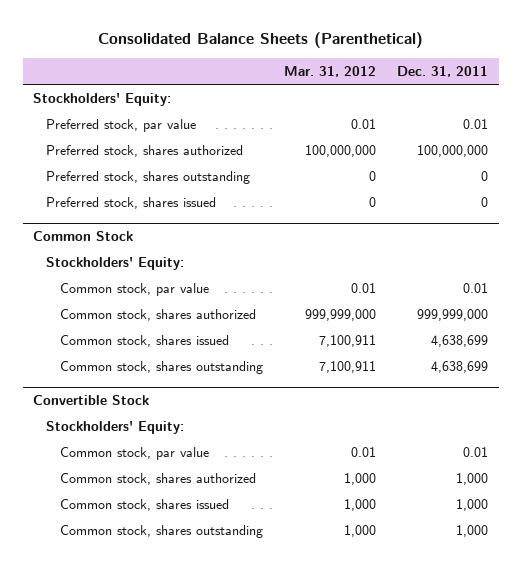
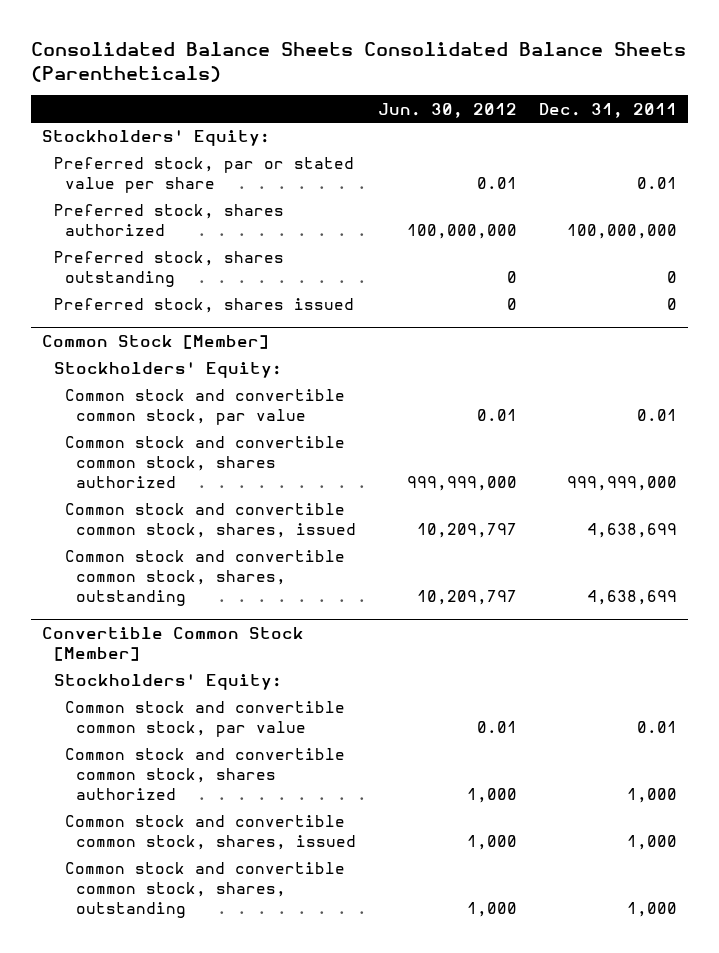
- Consolidated Balance Sheets (Parenthetical)
+ Consolidated Balance Sheets Consolidated Balance Sheets (Parentheticals)
- | Mar. 31, 2012 | Dec. 31, 2011
+ | Jun. 30, 2012 | Dec. 31, 2011
- Preferred stock, par value | 0.01 | 0.01
+ Preferred stock, par or stated value per share | 0.01 | 0.01
- Common Stock
+ Common Stock [Member]
- Common stock, par value | 0.01 | 0.01
- Common stock, shares authorized | 999,999,000 | 999,999,000
- Common stock, shares issued | 7,100,911 | 4,638,699
- Common stock, shares outstanding | 7,100,911 | 4,638,699
- Convertible Stock
+ Common stock and convertible common stock, par value | 0.01 | 0.01
+ Common stock and convertible common stock, shares authorized | 999,999,000 | 999,999,000
+ Common stock and convertible common stock, shares, issued | 10,209,797 | 4,638,699
+ Common stock and convertible common stock, shares, outstanding | 10,209,797 | 4,638,699
+ Convertible Common Stock [Member]
- Common stock, par value | 0.01 | 0.01
- Common stock, shares authorized | 1,000 | 1,000
- Common stock, shares issued | 1,000 | 1,000
- Common stock, shares outstanding | 1,000 | 1,000
+ Common stock and convertible common stock, par value | 0.01 | 0.01
+ Common stock and convertible common stock, shares authorized | 1,000 | 1,000
+ Common stock and convertible common stock, shares, issued | 1,000 | 1,000
+ Common stock and convertible common stock, shares, outstanding | 1,000 | 1,000

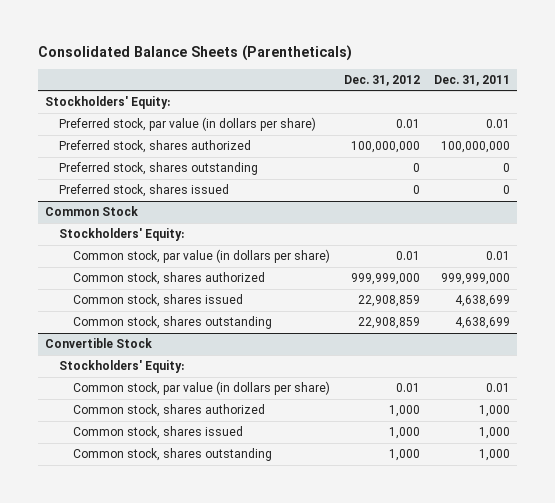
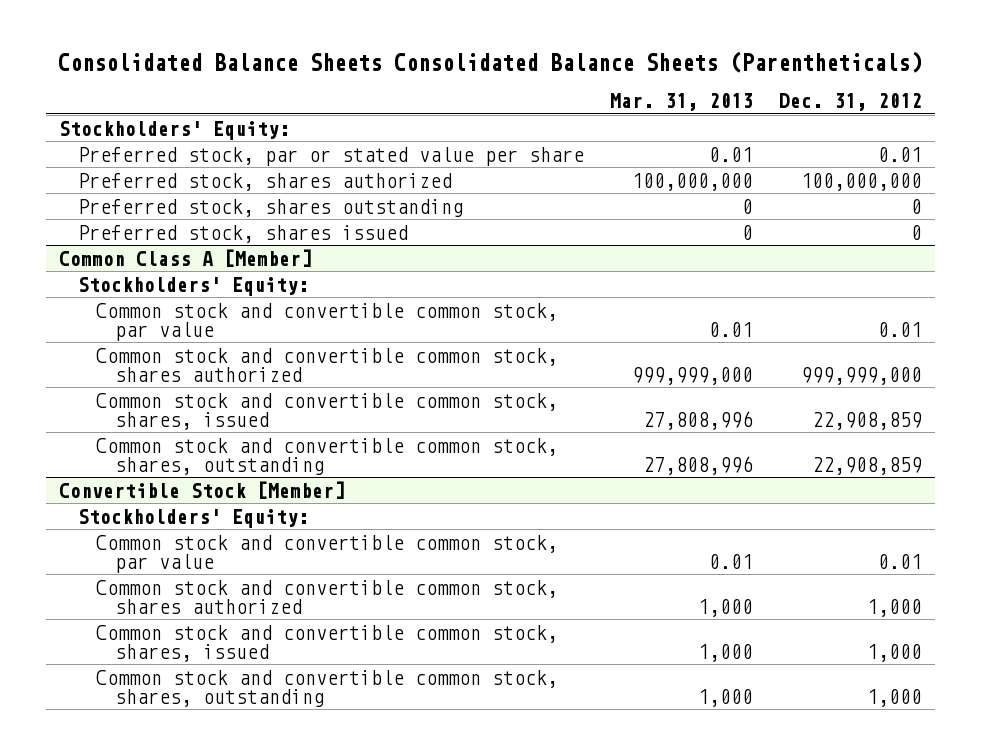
- Consolidated Balance Sheets (Parentheticals)
+ Consolidated Balance Sheets Consolidated Balance Sheets (Parentheticals)
- | Dec. 31, 2012 | Dec. 31, 2011
+ | Mar. 31, 2013 | Dec. 31, 2012
- Preferred stock, par value (in dollars per share) | 0.01 | 0.01
+ Preferred stock, par or stated value per share | 0.01 | 0.01
- Common Stock
+ Common Class A [Member]
- Common stock, par value (in dollars per share) | 0.01 | 0.01
- Common stock, shares authorized | 999,999,000 | 999,999,000
- Common stock, shares issued | 22,908,859 | 4,638,699
- Common stock, shares outstanding | 22,908,859 | 4,638,699
- Convertible Stock
+ Common stock and convertible common stock, par value | 0.01 | 0.01
+ Common stock and convertible common stock, shares authorized | 999,999,000 | 999,999,000
+ Common stock and convertible common stock, shares, issued | 27,808,996 | 22,908,859
+ Common stock and convertible common stock, shares, outstanding | 27,808,996 | 22,908,859
+ Convertible Stock [Member]
- Common stock, par value (in dollars per share) | 0.01 | 0.01
- Common stock, shares authorized | 1,000 | 1,000
- Common stock, shares issued | 1,000 | 1,000
- Common stock, shares outstanding | 1,000 | 1,000
+ Common stock and convertible common stock, par value | 0.01 | 0.01
+ Common stock and convertible common stock, shares authorized | 1,000 | 1,000
+ Common stock and convertible common stock, shares, issued | 1,000 | 1,000
+ Common stock and convertible common stock, shares, outstanding | 1,000 | 1,000

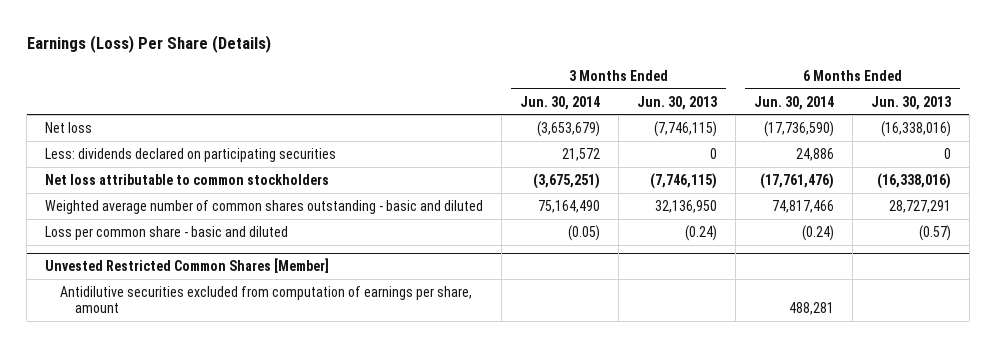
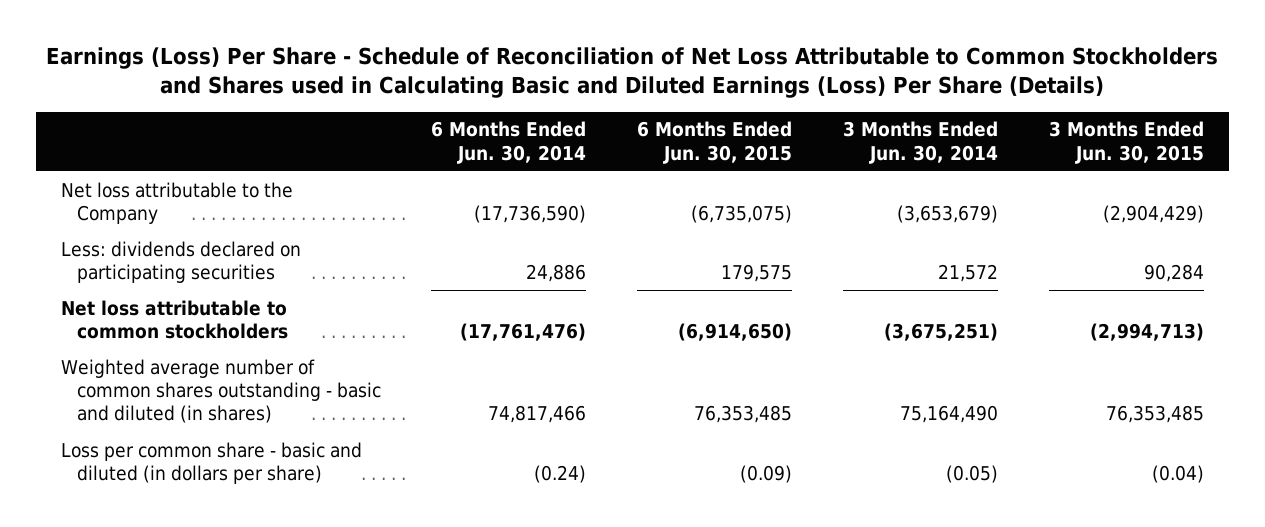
- Earnings (Loss) Per Share (Details)
+ Earnings (Loss) Per Share - Schedule of Reconciliation of Net Loss Attributable to Common Stockholders and Shares used in Calculating Basic and Diluted Earnings (Loss) Per Share (Details)
- | 3 Months Ended Jun. 30, 2014 | 3 Months Ended Jun. 30, 2013 | 6 Months Ended Jun. 30, 2014 | 6 Months Ended Jun. 30, 2013
+ | 6 Months Ended Jun. 30, 2014 | 6 Months Ended Jun. 30, 2015 | 3 Months Ended Jun. 30, 2014 | 3 Months Ended Jun. 30, 2015
- Net loss | (3,653,679) | (7,746,115) | (17,736,590) | (16,338,016)
+ Net loss attributable to the Company | (17,736,590) | (6,735,075) | (3,653,679) | (2,904,429)
- Weighted average number of common shares outstanding - basic and diluted | 75,164,490 | 32,136,950 | 74,817,466 | 28,727,291
- Loss per common share - basic and diluted | (0.05) | (0.24) | (0.24) | (0.57)
- Unvested Restricted Common Shares [Member]
- Antidilutive securities excluded from computation of earnings per share, amount | | | 488,281 |
+ Weighted average number of common shares outstanding - basic and diluted (in shares) | 74,817,466 | 76,353,485 | 75,164,490 | 76,353,485
+ Loss per common share - basic and diluted (in dollars per share) | (0.24) | (0.09) | (0.05) | (0.04)

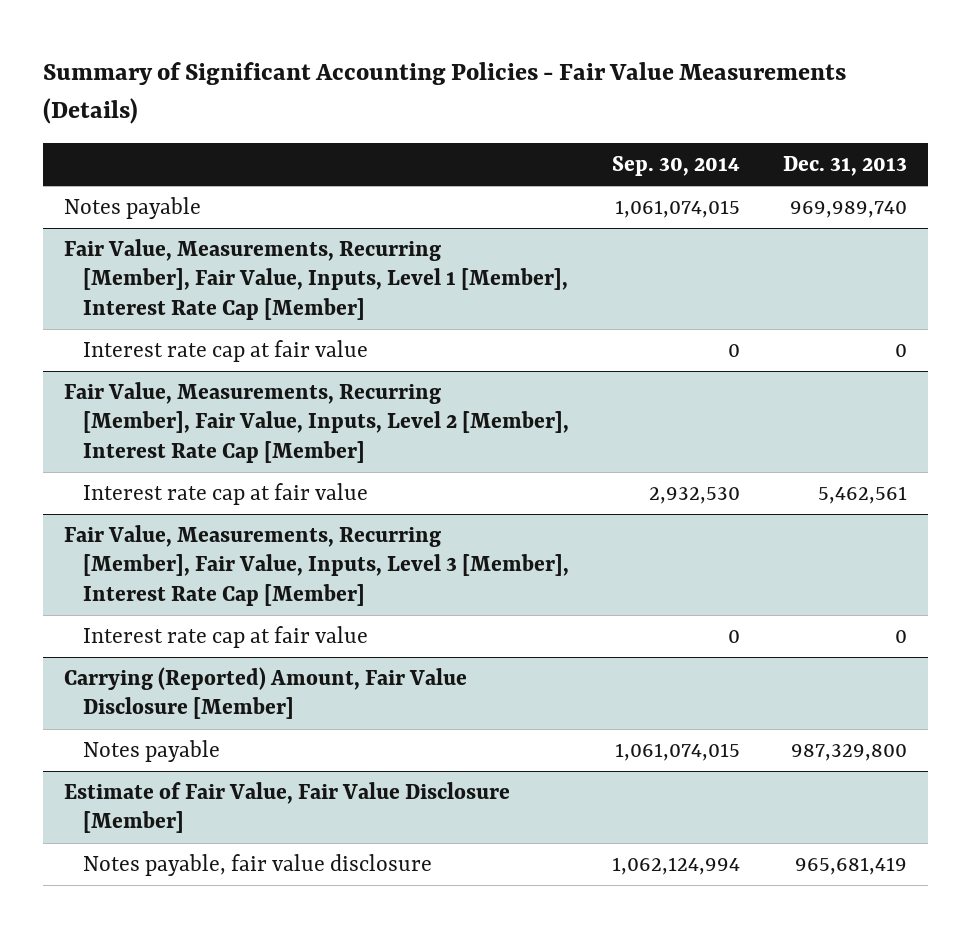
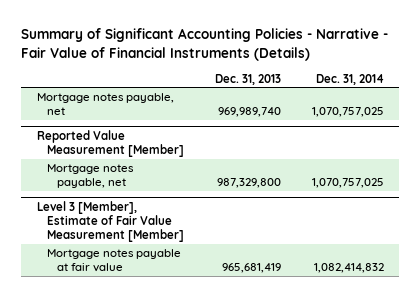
- Summary of Significant Accounting Policies - Fair Value Measurements (Details)
+ Summary of Significant Accounting Policies - Narrative - Fair Value of Financial Instruments (Details)
- | Sep. 30, 2014 | Dec. 31, 2013
+ | Dec. 31, 2013 | Dec. 31, 2014
- Notes payable | 1,061,074,015 | 969,989,740
- Fair Value, Measurements, Recurring [Member], Fair Value, Inputs, Level 1 [Member], Interest Rate Cap [Member]
- Interest rate cap at fair value | 0 | 0
- Fair Value, Measurements, Recurring [Member], Fair Value, Inputs, Level 2 [Member], Interest Rate Cap [Member]
- Interest rate cap at fair value | 2,932,530 | 5,462,561
- Fair Value, Measurements, Recurring [Member], Fair Value, Inputs, Level 3 [Member], Interest Rate Cap [Member]
- Interest rate cap at fair value | 0 | 0
- Carrying (Reported) Amount, Fair Value Disclosure [Member]
- Notes payable | 1,061,074,015 | 987,329,800
- Estimate of Fair Value, Fair Value Disclosure [Member]
- Notes payable, fair value disclosure | 1,062,124,994 | 965,681,419
+ Mortgage notes payable, net | 969,989,740 | 1,070,757,025
+ Reported Value Measurement [Member]
+ Mortgage notes payable, net | 987,329,800 | 1,070,757,025
+ Level 3 [Member], Estimate of Fair Value Measurement [Member]
+ Mortgage notes payable at fair value | 965,681,419 | 1,082,414,832

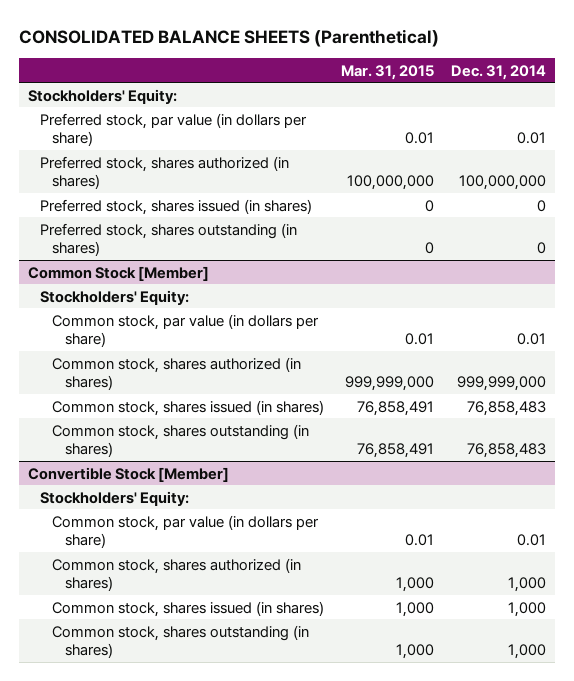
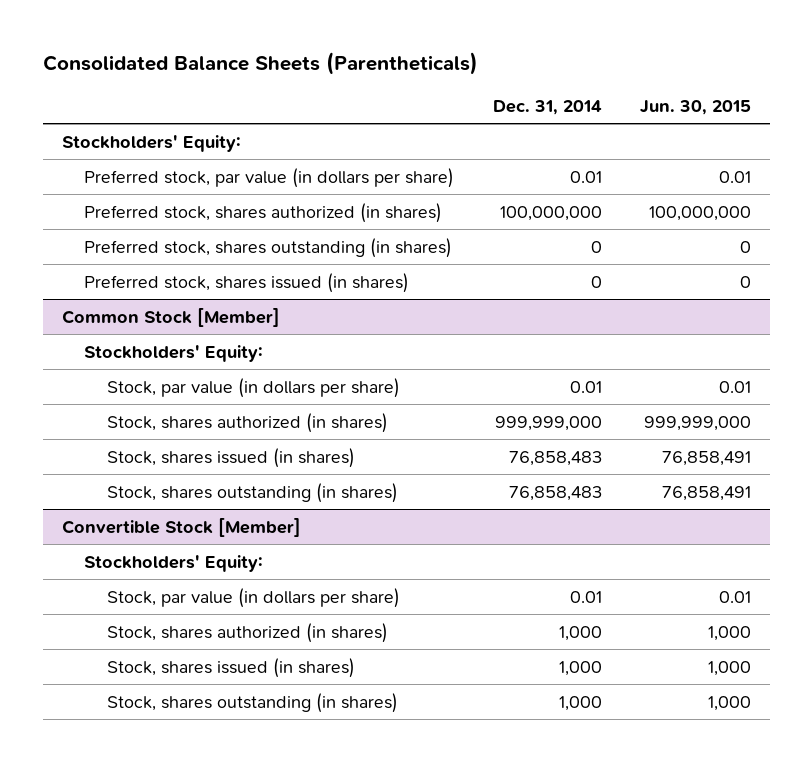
- CONSOLIDATED BALANCE SHEETS (Parenthetical)
+ Consolidated Balance Sheets (Parentheticals)
- | Mar. 31, 2015 | Dec. 31, 2014
+ | Dec. 31, 2014 | Jun. 30, 2015
moved down: Preferred stock, shares issued (in shares) | 0 | 0
@ Common Stock [Member]
- Common stock, par value (in dollars per share) | 0.01 | 0.01
- Common stock, shares authorized (in shares) | 999,999,000 | 999,999,000
- Common stock, shares issued (in shares) | 76,858,491 | 76,858,483
- Common stock, shares outstanding (in shares) | 76,858,491 | 76,858,483
+ Stock, par value (in dollars per share) | 0.01 | 0.01
+ Stock, shares authorized (in shares) | 999,999,000 | 999,999,000
+ Stock, shares issued (in shares) | 76,858,483 | 76,858,491
+ Stock, shares outstanding (in shares) | 76,858,483 | 76,858,491
@ Convertible Stock [Member]
- Common stock, par value (in dollars per share) | 0.01 | 0.01
- Common stock, shares authorized (in shares) | 1,000 | 1,000
- Common stock, shares issued (in shares) | 1,000 | 1,000
- Common stock, shares outstanding (in shares) | 1,000 | 1,000
+ Stock, par value (in dollars per share) | 0.01 | 0.01
+ Stock, shares authorized (in shares) | 1,000 | 1,000
+ Stock, shares issued (in shares) | 1,000 | 1,000
+ Stock, shares outstanding (in shares) | 1,000 | 1,000

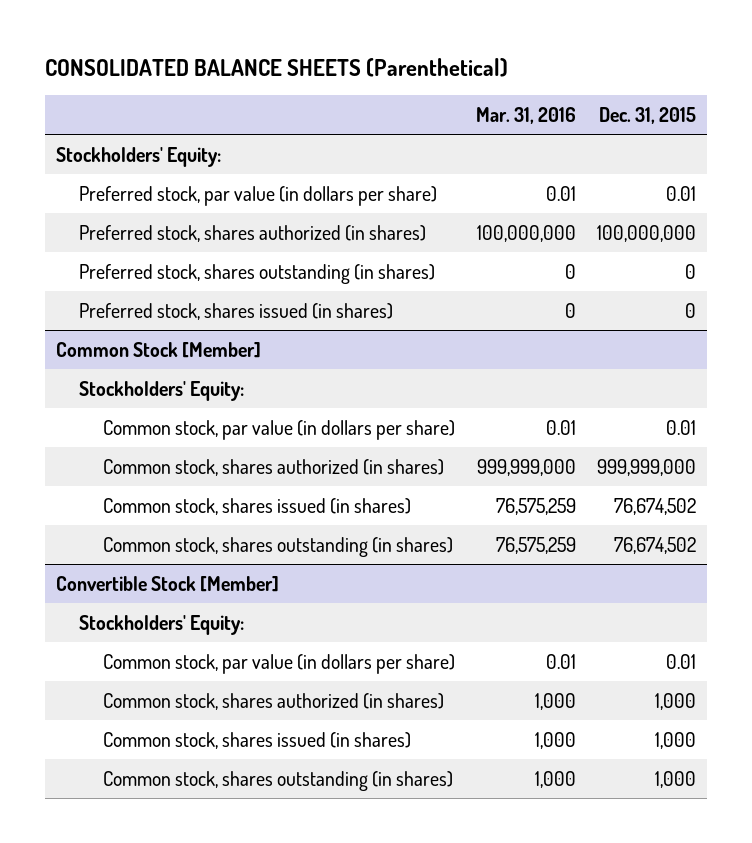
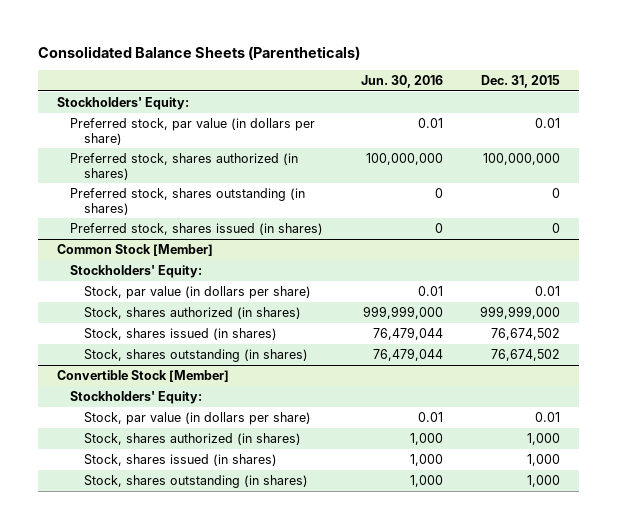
- CONSOLIDATED BALANCE SHEETS (Parenthetical)
+ Consolidated Balance Sheets (Parentheticals)
- | Mar. 31, 2016 | Dec. 31, 2015
+ | Jun. 30, 2016 | Dec. 31, 2015
@ Common Stock [Member]
- Common stock, par value (in dollars per share) | 0.01 | 0.01
- Common stock, shares authorized (in shares) | 999,999,000 | 999,999,000
- Common stock, shares issued (in shares) | 76,575,259 | 76,674,502
- Common stock, shares outstanding (in shares) | 76,575,259 | 76,674,502
+ Stock, par value (in dollars per share) | 0.01 | 0.01
+ Stock, shares authorized (in shares) | 999,999,000 | 999,999,000
+ Stock, shares issued (in shares) | 76,479,044 | 76,674,502
+ Stock, shares outstanding (in shares) | 76,479,044 | 76,674,502
@ Convertible Stock [Member]
- Common stock, par value (in dollars per share) | 0.01 | 0.01
- Common stock, shares authorized (in shares) | 1,000 | 1,000
- Common stock, shares issued (in shares) | 1,000 | 1,000
- Common stock, shares outstanding (in shares) | 1,000 | 1,000
+ Stock, par value (in dollars per share) | 0.01 | 0.01
+ Stock, shares authorized (in shares) | 1,000 | 1,000
+ Stock, shares issued (in shares) | 1,000 | 1,000
+ Stock, shares outstanding (in shares) | 1,000 | 1,000

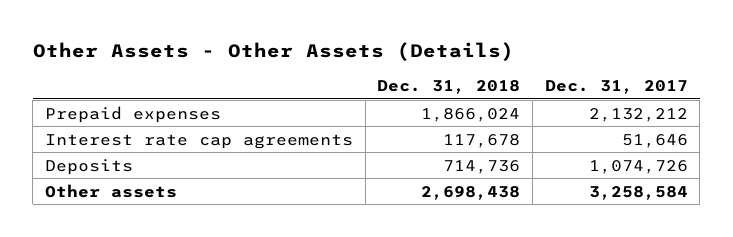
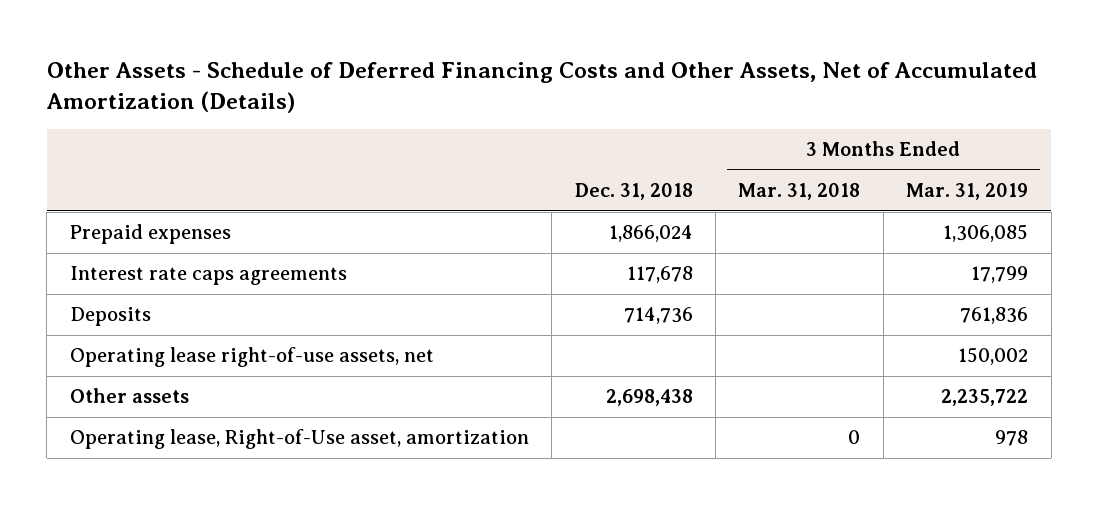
- Other Assets - Other Assets (Details)
+ Other Assets - Schedule of Deferred Financing Costs and Other Assets, Net of Accumulated Amortization (Details)
- | Dec. 31, 2018 | Dec. 31, 2017
+ | Dec. 31, 2018 | 3 Months Ended Mar. 31, 2018 | 3 Months Ended Mar. 31, 2019
- Interest rate cap agreements | 117,678 | 51,646
+ Interest rate caps agreements | 117,678 | | 17,799
+ Operating lease right-of-use assets, net | | | 150,002
+ Operating lease, Right-of-Use asset, amortization | | 0 | 978

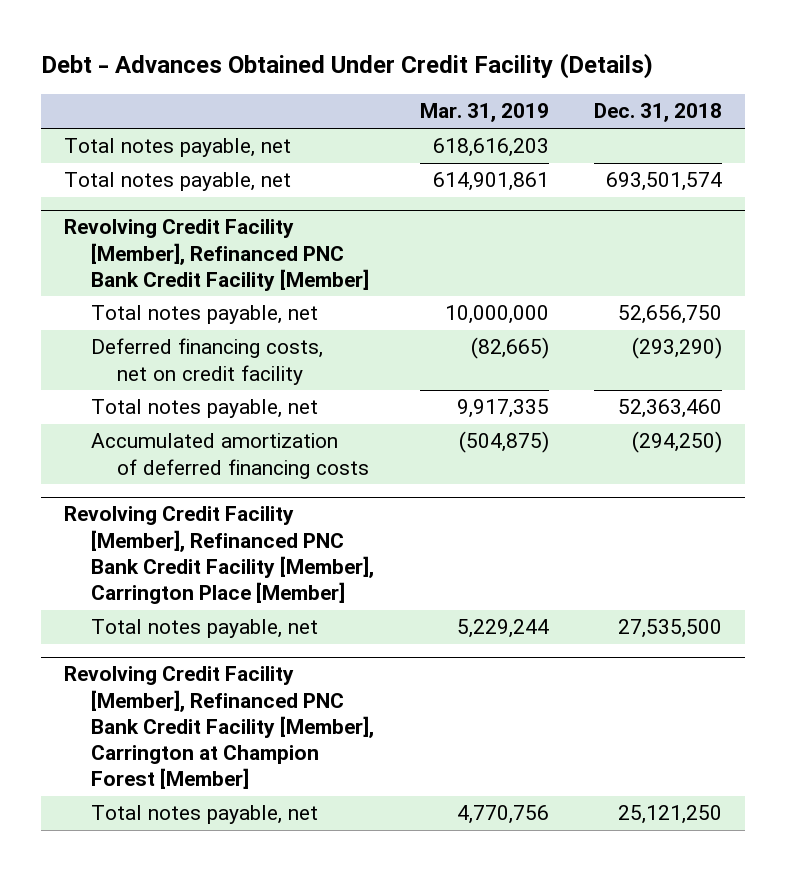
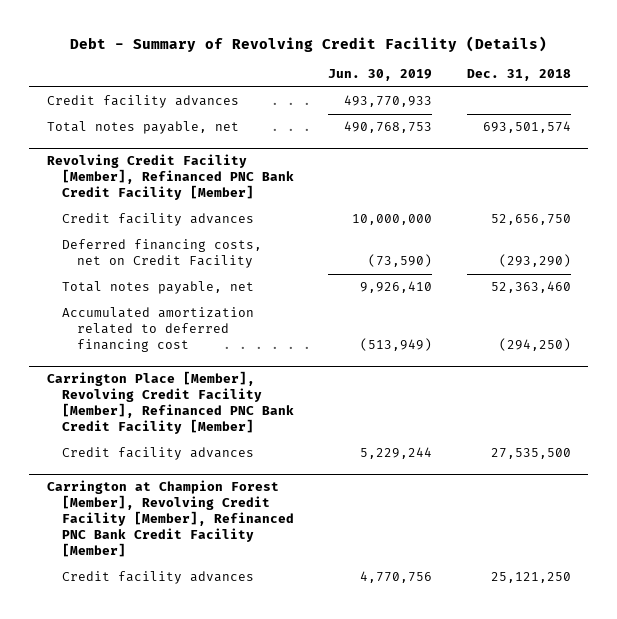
- Debt - Advances Obtained Under Credit Facility (Details)
+ Debt - Summary of Revolving Credit Facility (Details)
- | Mar. 31, 2019 | Dec. 31, 2018
+ | Jun. 30, 2019 | Dec. 31, 2018
- Total notes payable, net | 618,616,203 |
+ Credit facility advances | 493,770,933 |
@ Revolving Credit Facility [Member], Refinanced PNC Bank Credit Facility [Member]
- Total notes payable, net | 10,000,000 | 52,656,750
- Deferred financing costs, net on credit facility | (82,665) | (293,290)
+ Credit facility advances | 10,000,000 | 52,656,750
+ Deferred financing costs, net on Credit Facility | (73,590) | (293,290)
- Accumulated amortization of deferred financing costs | (504,875) | (294,250)
- Revolving Credit Facility [Member], Refinanced PNC Bank Credit Facility [Member], Carrington Place [Member]
- Total notes payable, net | 5,229,244 | 27,535,500
- Revolving Credit Facility [Member], Refinanced PNC Bank Credit Facility [Member], Carrington at Champion Forest [Member]
- Total notes payable, net | 4,770,756 | 25,121,250
@ Revolving Credit Facility [Member], Refinanced PNC Bank Credit Facility [Member]
+ Accumulated amortization related to deferred financing cost | (513,949) | (294,250)
+ Carrington Place [Member], Revolving Credit Facility [Member], Refinanced PNC Bank Credit Facility [Member]
+ Credit facility advances | 5,229,244 | 27,535,500
+ Carrington at Champion Forest [Member], Revolving Credit Facility [Member], Refinanced PNC Bank Credit Facility [Member]
+ Credit facility advances | 4,770,756 | 25,121,250

